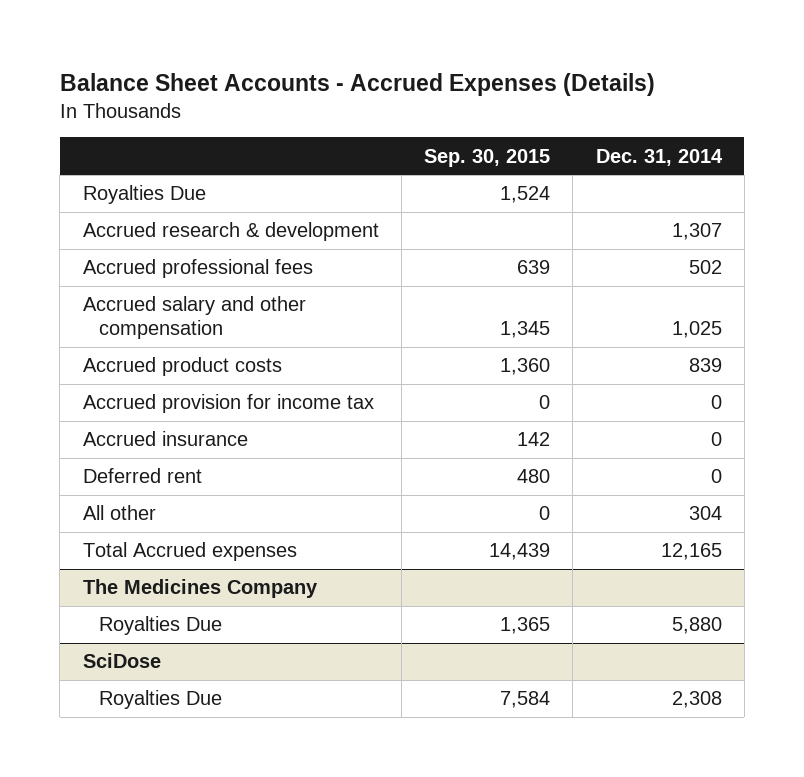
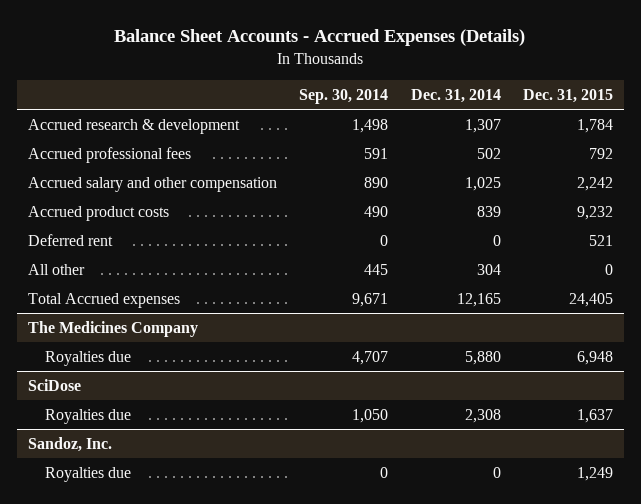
- | Sep. 30, 2015 | Dec. 31, 2014
+ | Sep. 30, 2014 | Dec. 31, 2014 | Dec. 31, 2015
- Royalties Due | 1,524 |
- Accrued provision for income tax | 0 | 0
- Accrued insurance | 142 | 0
@ The Medicines Company
- Royalties Due | 1,365 | 5,880
+ Royalties due | 4,707 | 5,880 | 6,948
@ SciDose
- Royalties Due | 7,584 | 2,308
+ Royalties due | 1,050 | 2,308 | 1,637
+ Sandoz, Inc.
+ Royalties due | 0 | 0 | 1,249

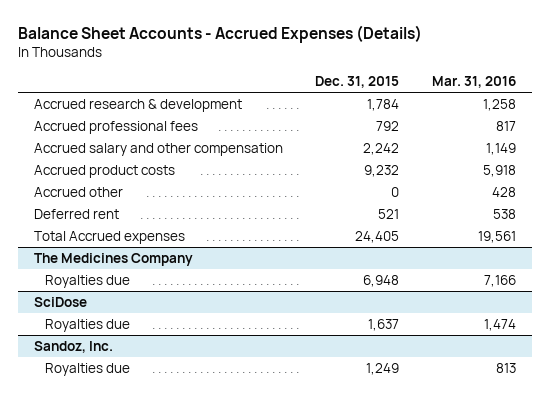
- | Sep. 30, 2014 | Dec. 31, 2014 | Dec. 31, 2015
+ | Dec. 31, 2015 | Mar. 31, 2016
+ Accrued other | 0 | 428
- All other | 445 | 304 | 0

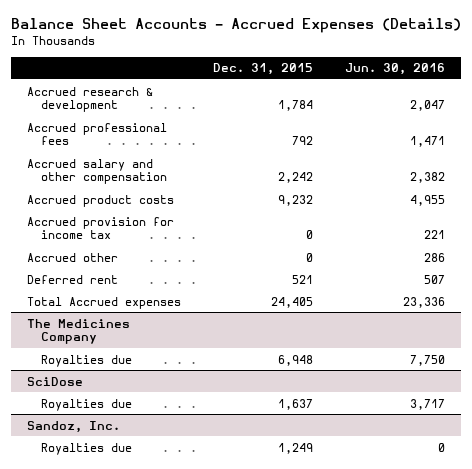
- | Dec. 31, 2015 | Mar. 31, 2016
+ | Dec. 31, 2015 | Jun. 30, 2016
+ Accrued provision for income tax | 0 | 221

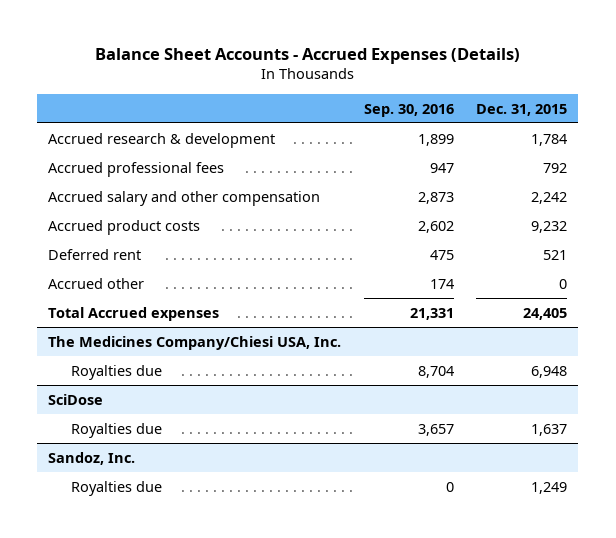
- | Dec. 31, 2015 | Jun. 30, 2016
+ | Sep. 30, 2016 | Dec. 31, 2015
- Accrued provision for income tax | 0 | 221
moved down: Accrued other | 174 | 0
- The Medicines Company
+ The Medicines Company/Chiesi USA, Inc.

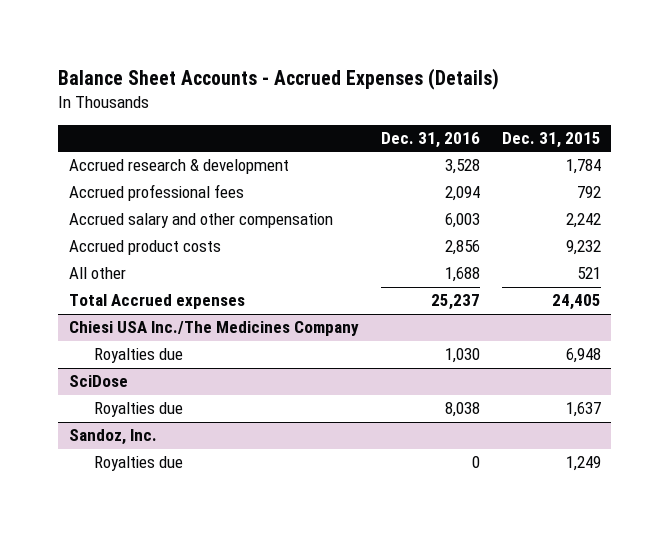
- | Sep. 30, 2016 | Dec. 31, 2015
+ | Dec. 31, 2016 | Dec. 31, 2015
- Deferred rent | 475 | 521
- Accrued other | 174 | 0
+ All other | 1,688 | 521
- The Medicines Company/Chiesi USA, Inc.
+ Chiesi USA Inc./The Medicines Company

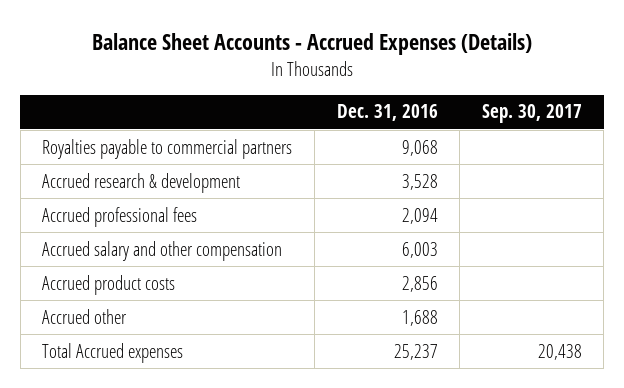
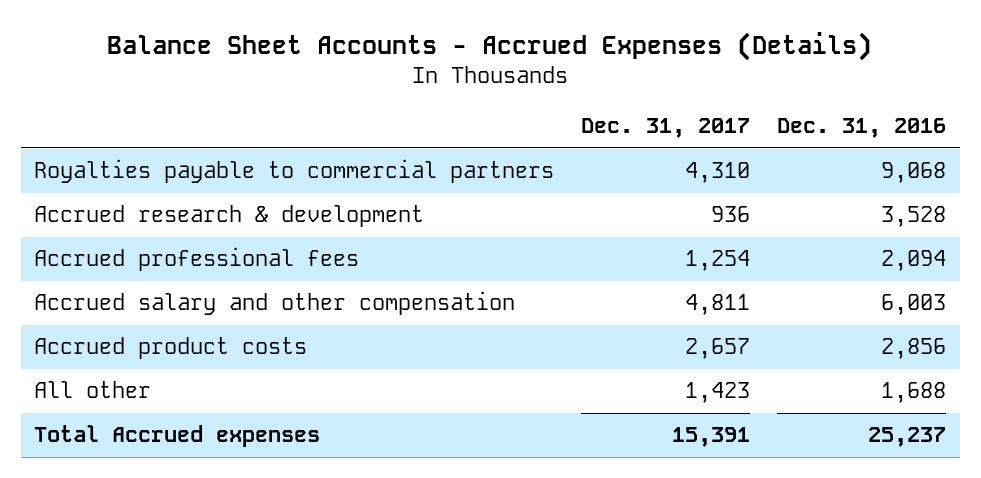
- | Dec. 31, 2016 | Sep. 30, 2017
+ | Dec. 31, 2017 | Dec. 31, 2016
- Accrued other | 1,688 |
+ All other | 1,423 | 1,688

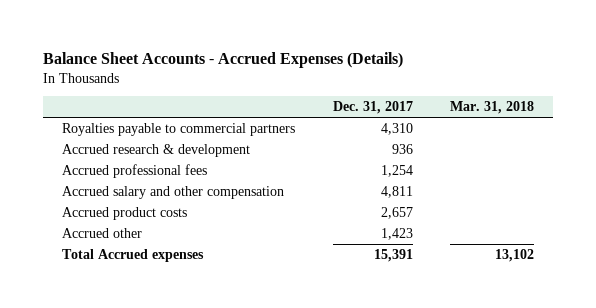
- | Dec. 31, 2017 | Dec. 31, 2016
+ | Dec. 31, 2017 | Mar. 31, 2018
- All other | 1,423 | 1,688
+ Accrued other | 1,423 |

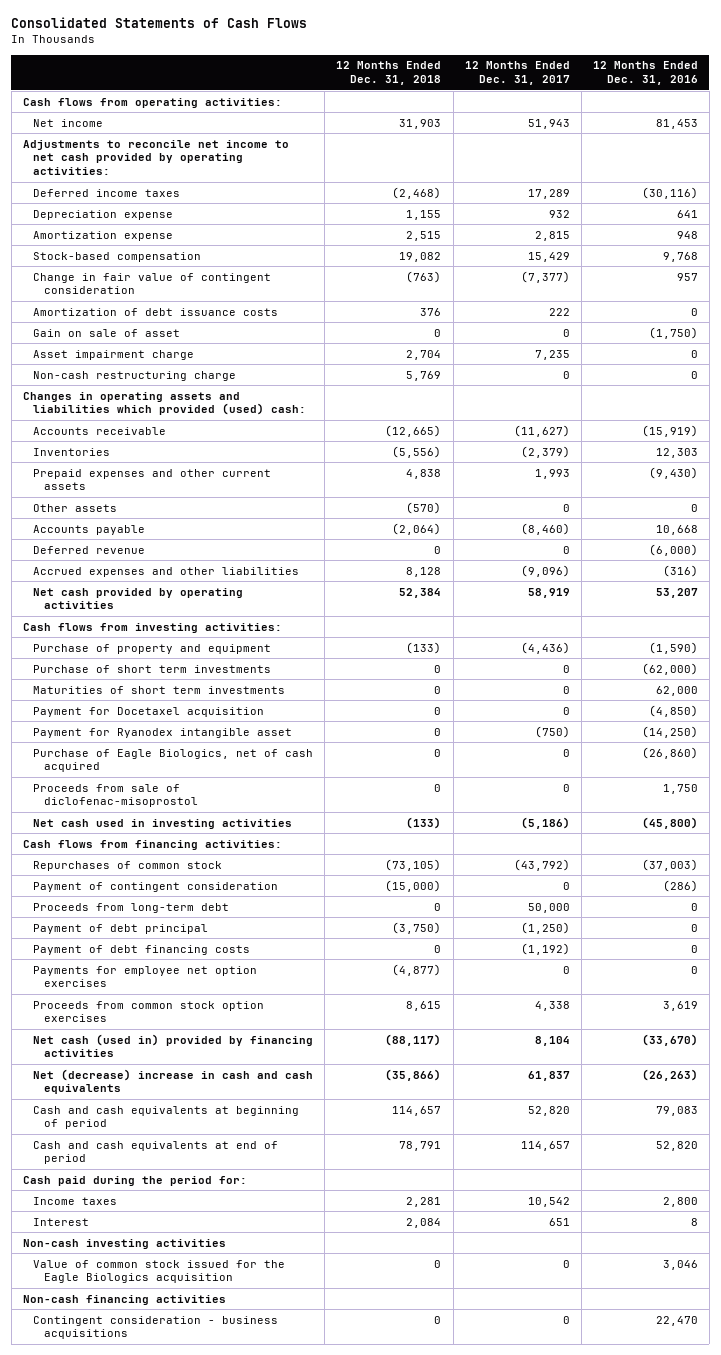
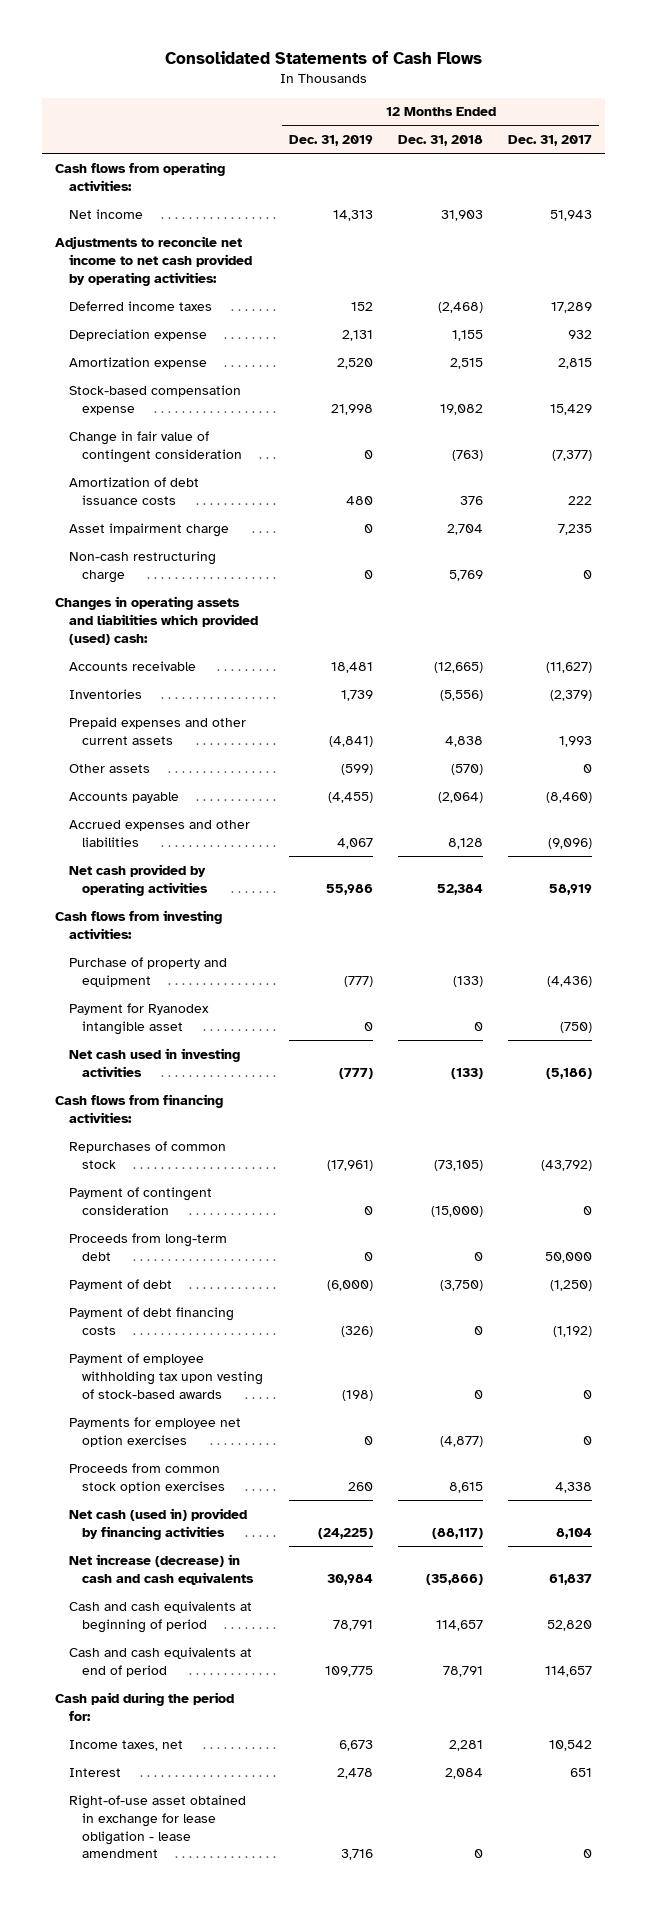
- | 12 Months Ended Dec. 31, 2018 | 12 Months Ended Dec. 31, 2017 | 12 Months Ended Dec. 31, 2016
+ | 12 Months Ended Dec. 31, 2019 | 12 Months Ended Dec. 31, 2018 | 12 Months Ended Dec. 31, 2017
- Stock-based compensation | 19,082 | 15,429 | 9,768
+ Stock-based compensation expense | 21,998 | 19,082 | 15,429
- Gain on sale of asset | 0 | 0 | (1,750)
- Deferred revenue | 0 | 0 | (6,000)
- Purchase of short term investments | 0 | 0 | (62,000)
- Maturities of short term investments | 0 | 0 | 62,000
- Payment for Docetaxel acquisition | 0 | 0 | (4,850)
- Purchase of Eagle Biologics, net of cash acquired | 0 | 0 | (26,860)
- Proceeds from sale of diclofenac-misoprostol | 0 | 0 | 1,750
- Payment of debt principal | (3,750) | (1,250) | 0
+ Payment of debt | (6,000) | (3,750) | (1,250)
+ Payment of employee withholding tax upon vesting of stock-based awards | (198) | 0 | 0
- Net (decrease) increase in cash and cash equivalents | (35,866) | 61,837 | (26,263)
+ Net increase (decrease) in cash and cash equivalents | 30,984 | (35,866) | 61,837
- Income taxes | 2,281 | 10,542 | 2,800
+ Income taxes, net | 6,673 | 2,281 | 10,542
- Non-cash investing activities
- Value of common stock issued for the Eagle Biologics acquisition | 0 | 0 | 3,046
- Non-cash financing activities
- Contingent consideration - business acquisitions | 0 | 0 | 22,470
+ Right-of-use asset obtained in exchange for lease obligation - lease amendment | 3,716 | 0 | 0

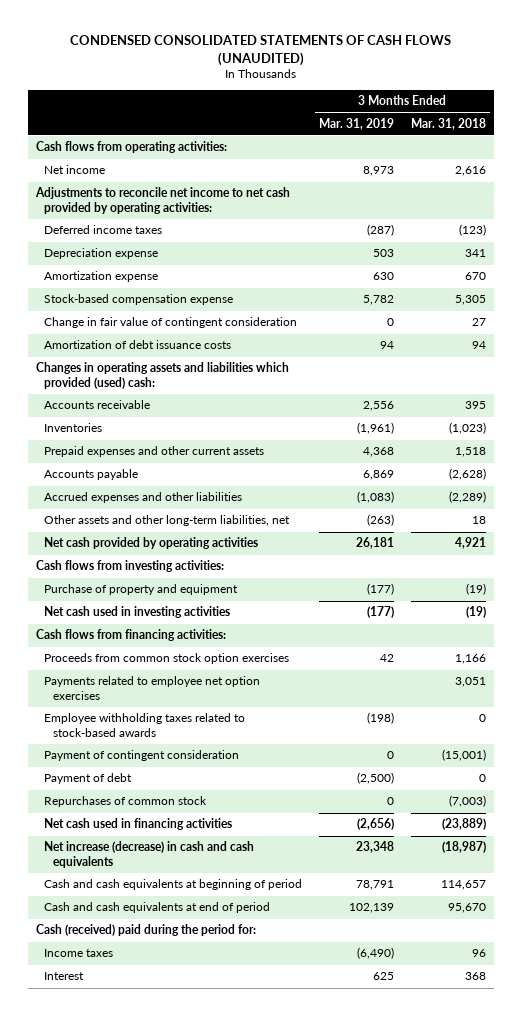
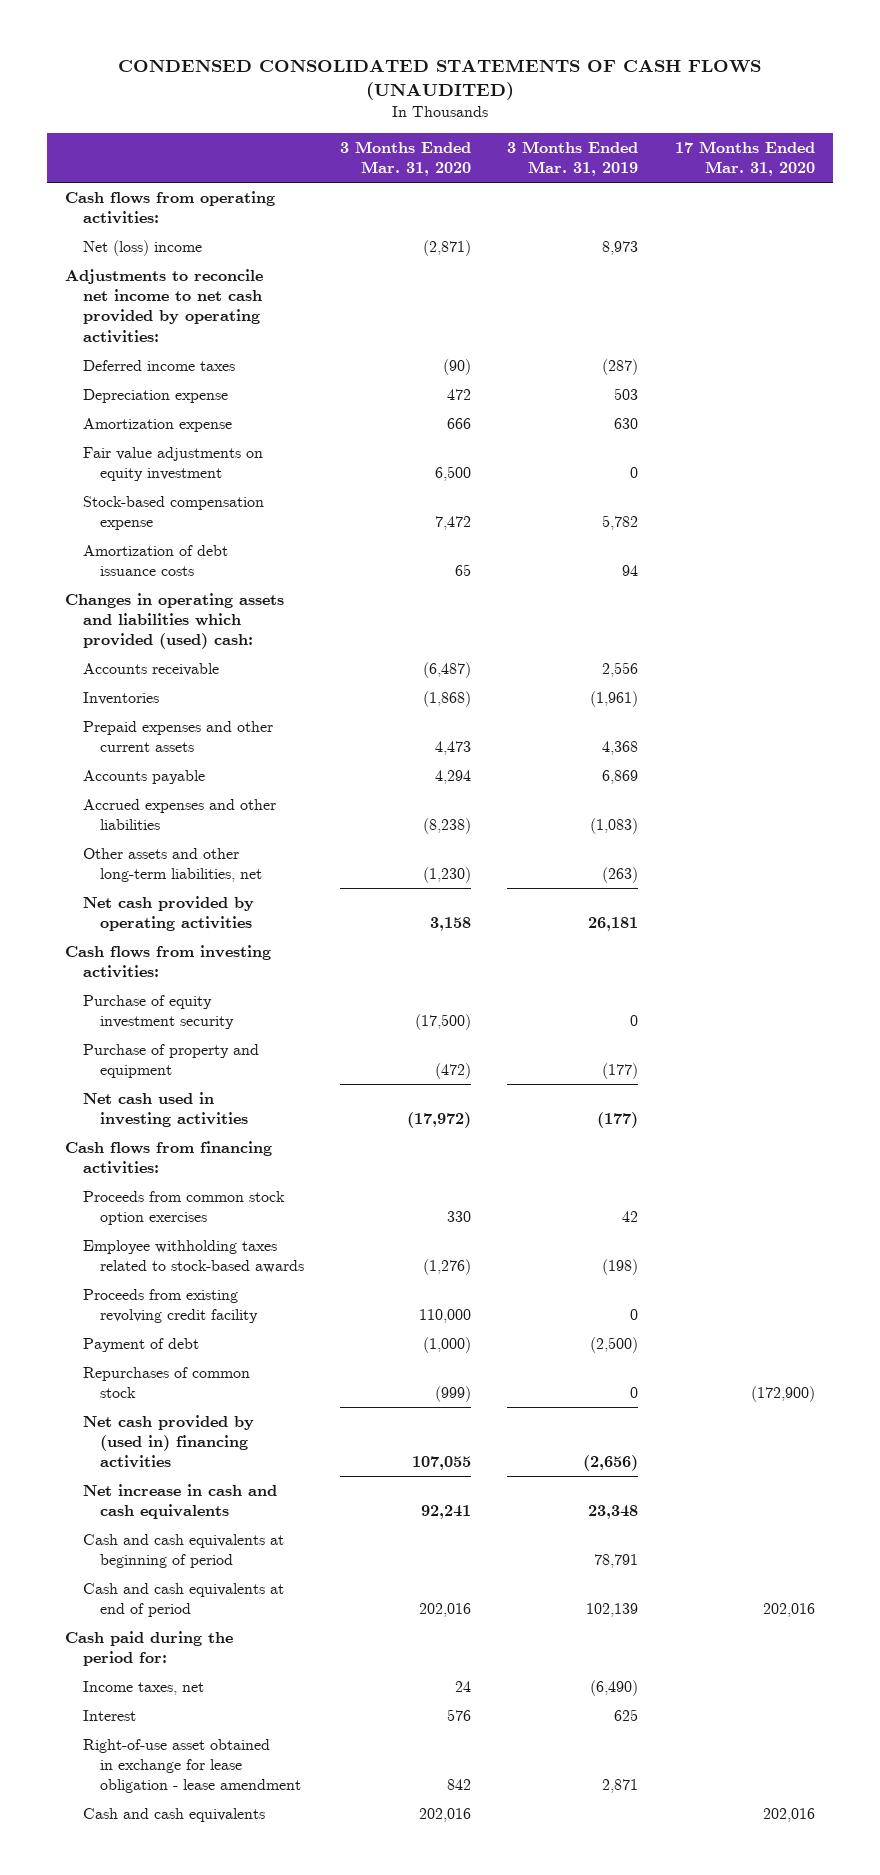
- | 3 Months Ended Mar. 31, 2019 | 3 Months Ended Mar. 31, 2018
+ | 3 Months Ended Mar. 31, 2020 | 3 Months Ended Mar. 31, 2019 | 17 Months Ended Mar. 31, 2020
- Net income | 8,973 | 2,616
+ Net (loss) income | (2,871) | 8,973 |
+ Fair value adjustments on equity investment | 6,500 | 0 |
- Change in fair value of contingent consideration | 0 | 27
+ Purchase of equity investment security | (17,500) | 0 |
- Payments related to employee net option exercises | | 3,051
- Payment of contingent consideration | 0 | (15,001)
+ Proceeds from existing revolving credit facility | 110,000 | 0 |
- Net cash used in financing activities | (2,656) | (23,889)
- Net increase (decrease) in cash and cash equivalents | 23,348 | (18,987)
+ Net cash provided by (used in) financing activities | 107,055 | (2,656) |
+ Net increase in cash and cash equivalents | 92,241 | 23,348 |
- Cash (received) paid during the period for:
- Income taxes | (6,490) | 96
+ Cash paid during the period for:
+ Income taxes, net | 24 | (6,490) |
+ Right-of-use asset obtained in exchange for lease obligation - lease amendment | 842 | 2,871 |
+ Cash and cash equivalents | 202,016 | | 202,016

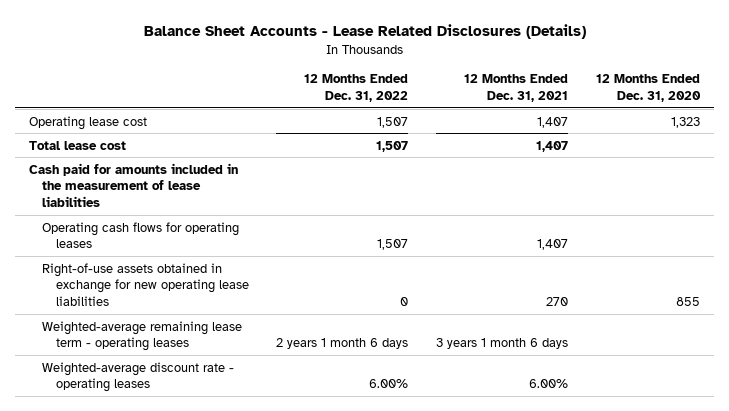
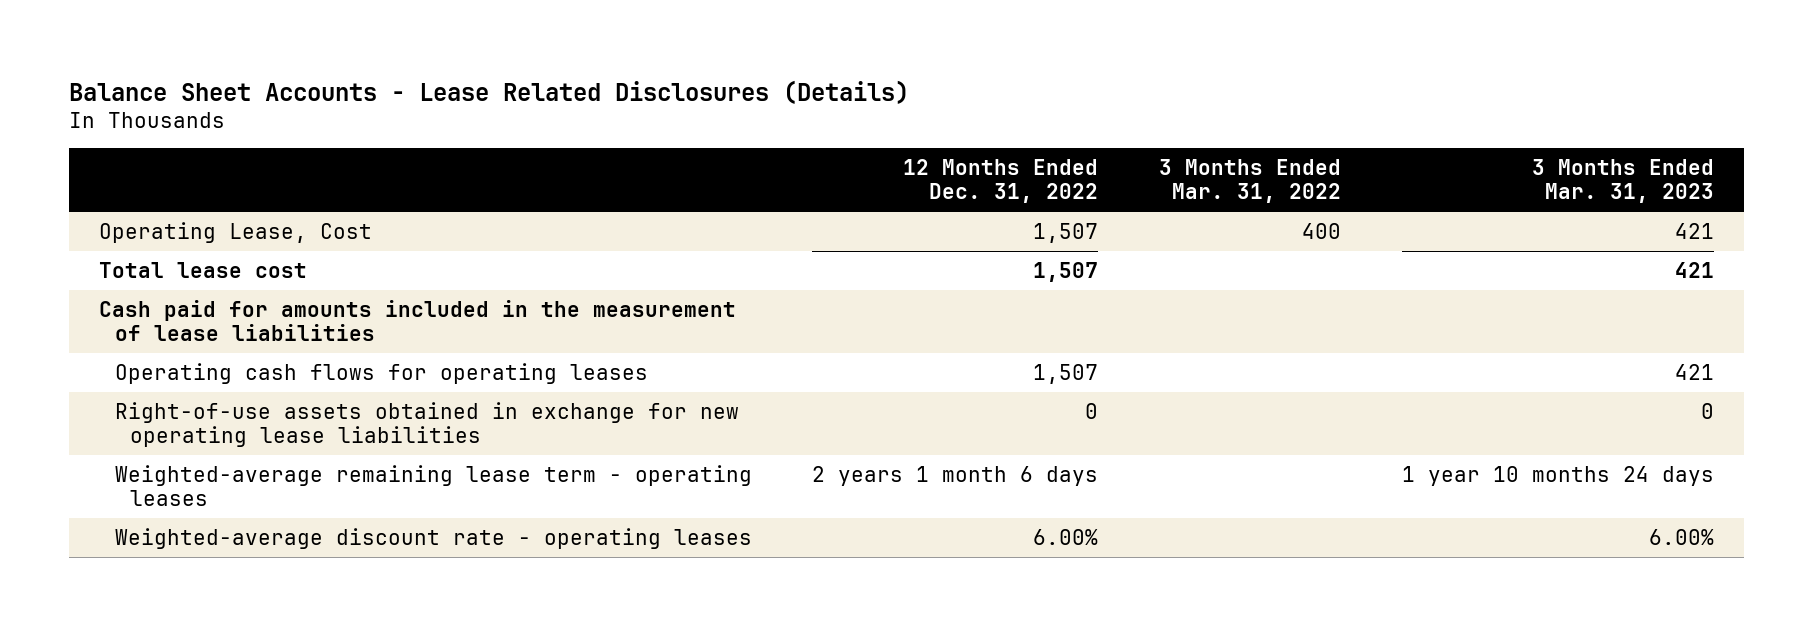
- | 12 Months Ended Dec. 31, 2022 | 12 Months Ended Dec. 31, 2021 | 12 Months Ended Dec. 31, 2020
+ | 12 Months Ended Dec. 31, 2022 | 3 Months Ended Mar. 31, 2022 | 3 Months Ended Mar. 31, 2023
- Operating lease cost | 1,507 | 1,407 | 1,323
+ Operating Lease, Cost | 1,507 | 400 | 421

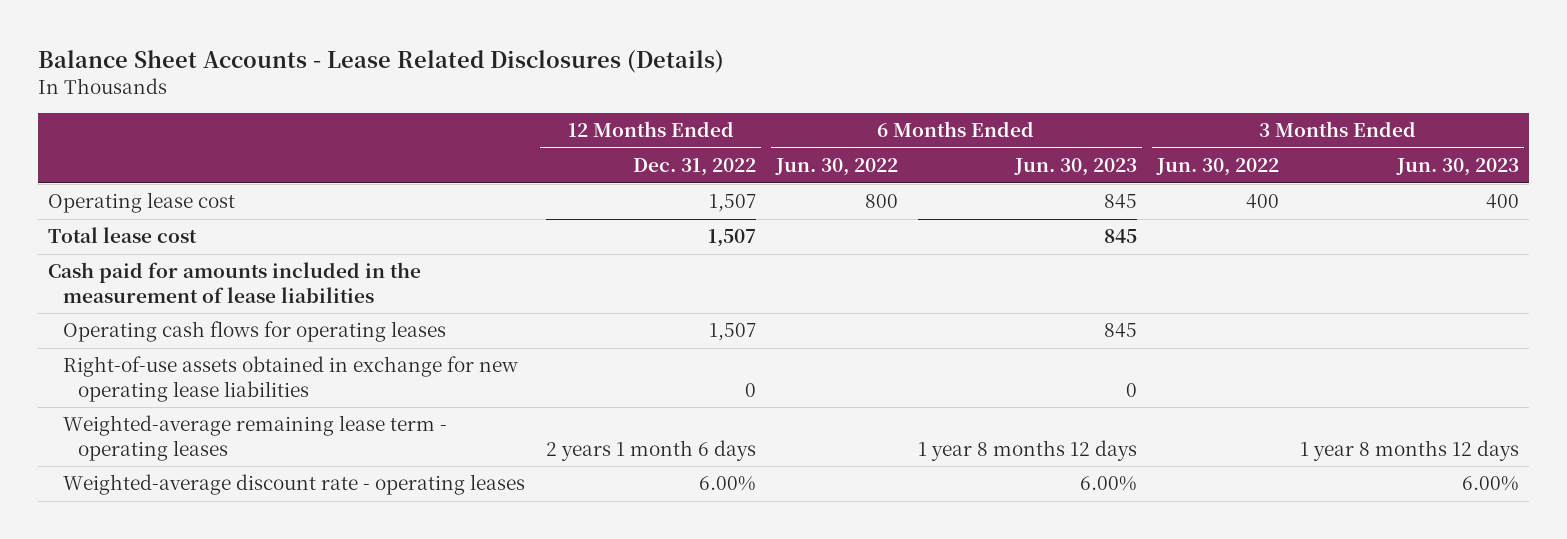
- | 12 Months Ended Dec. 31, 2022 | 3 Months Ended Mar. 31, 2022 | 3 Months Ended Mar. 31, 2023
+ | 12 Months Ended Dec. 31, 2022 | 6 Months Ended Jun. 30, 2022 | 6 Months Ended Jun. 30, 2023 | 3 Months Ended Jun. 30, 2022 | 3 Months Ended Jun. 30, 2023
- Operating Lease, Cost | 1,507 | 400 | 421
+ Operating lease cost | 1,507 | 800 | 845 | 400 | 400

